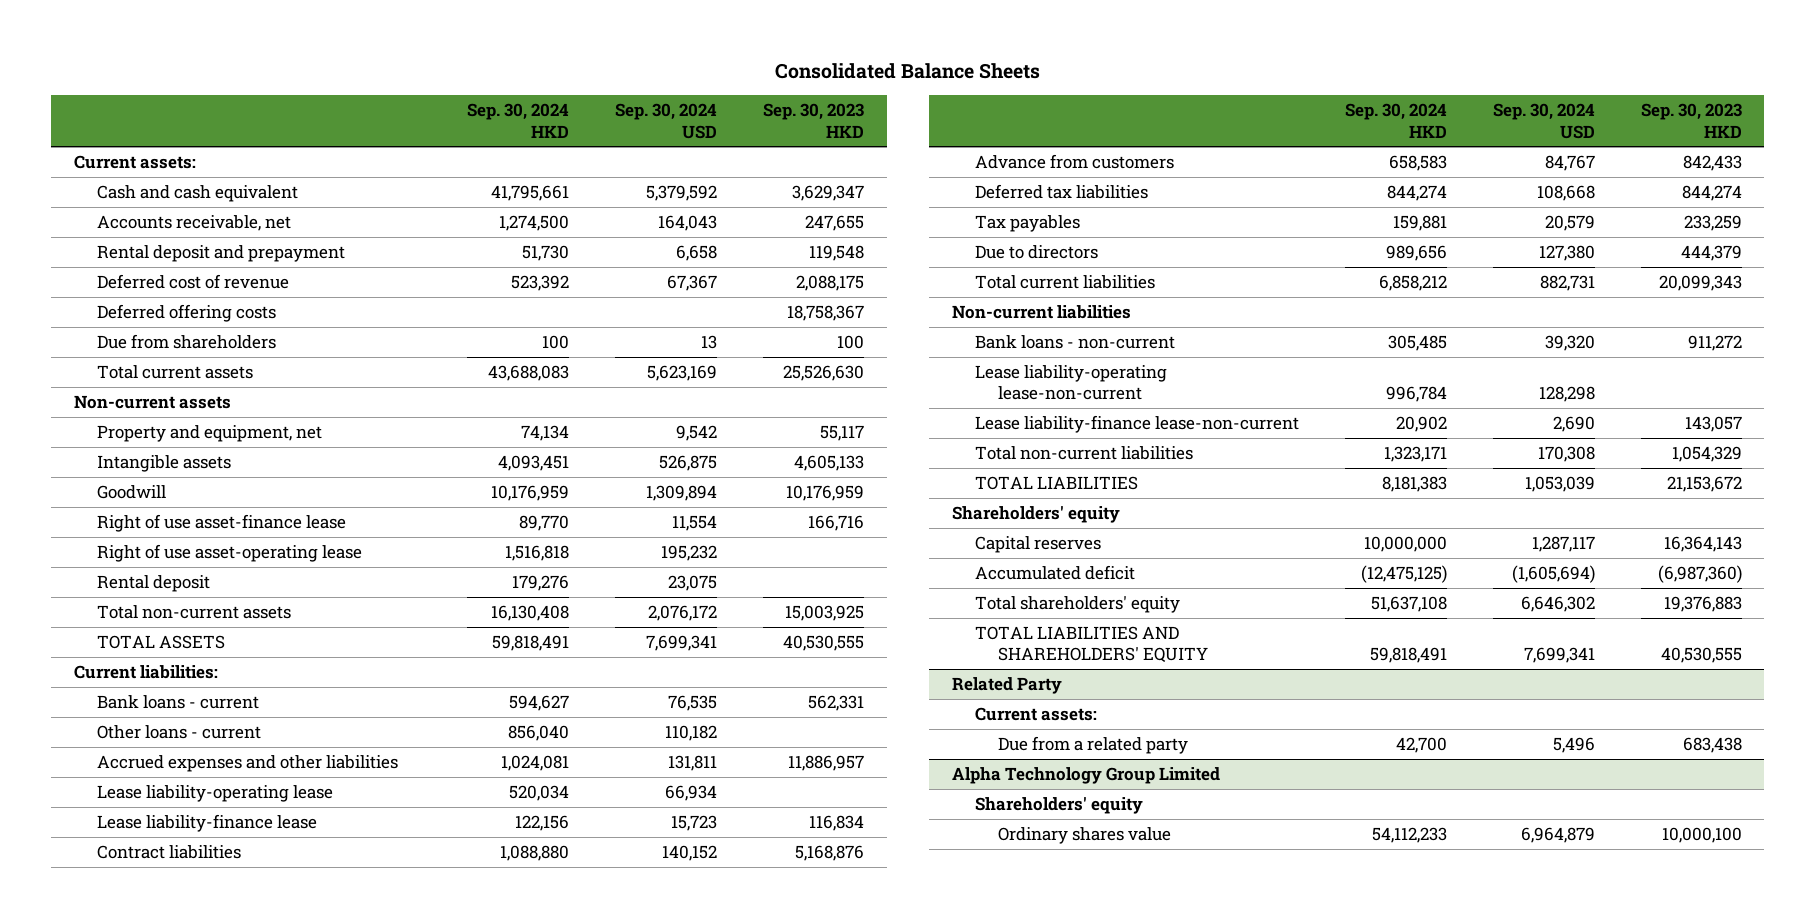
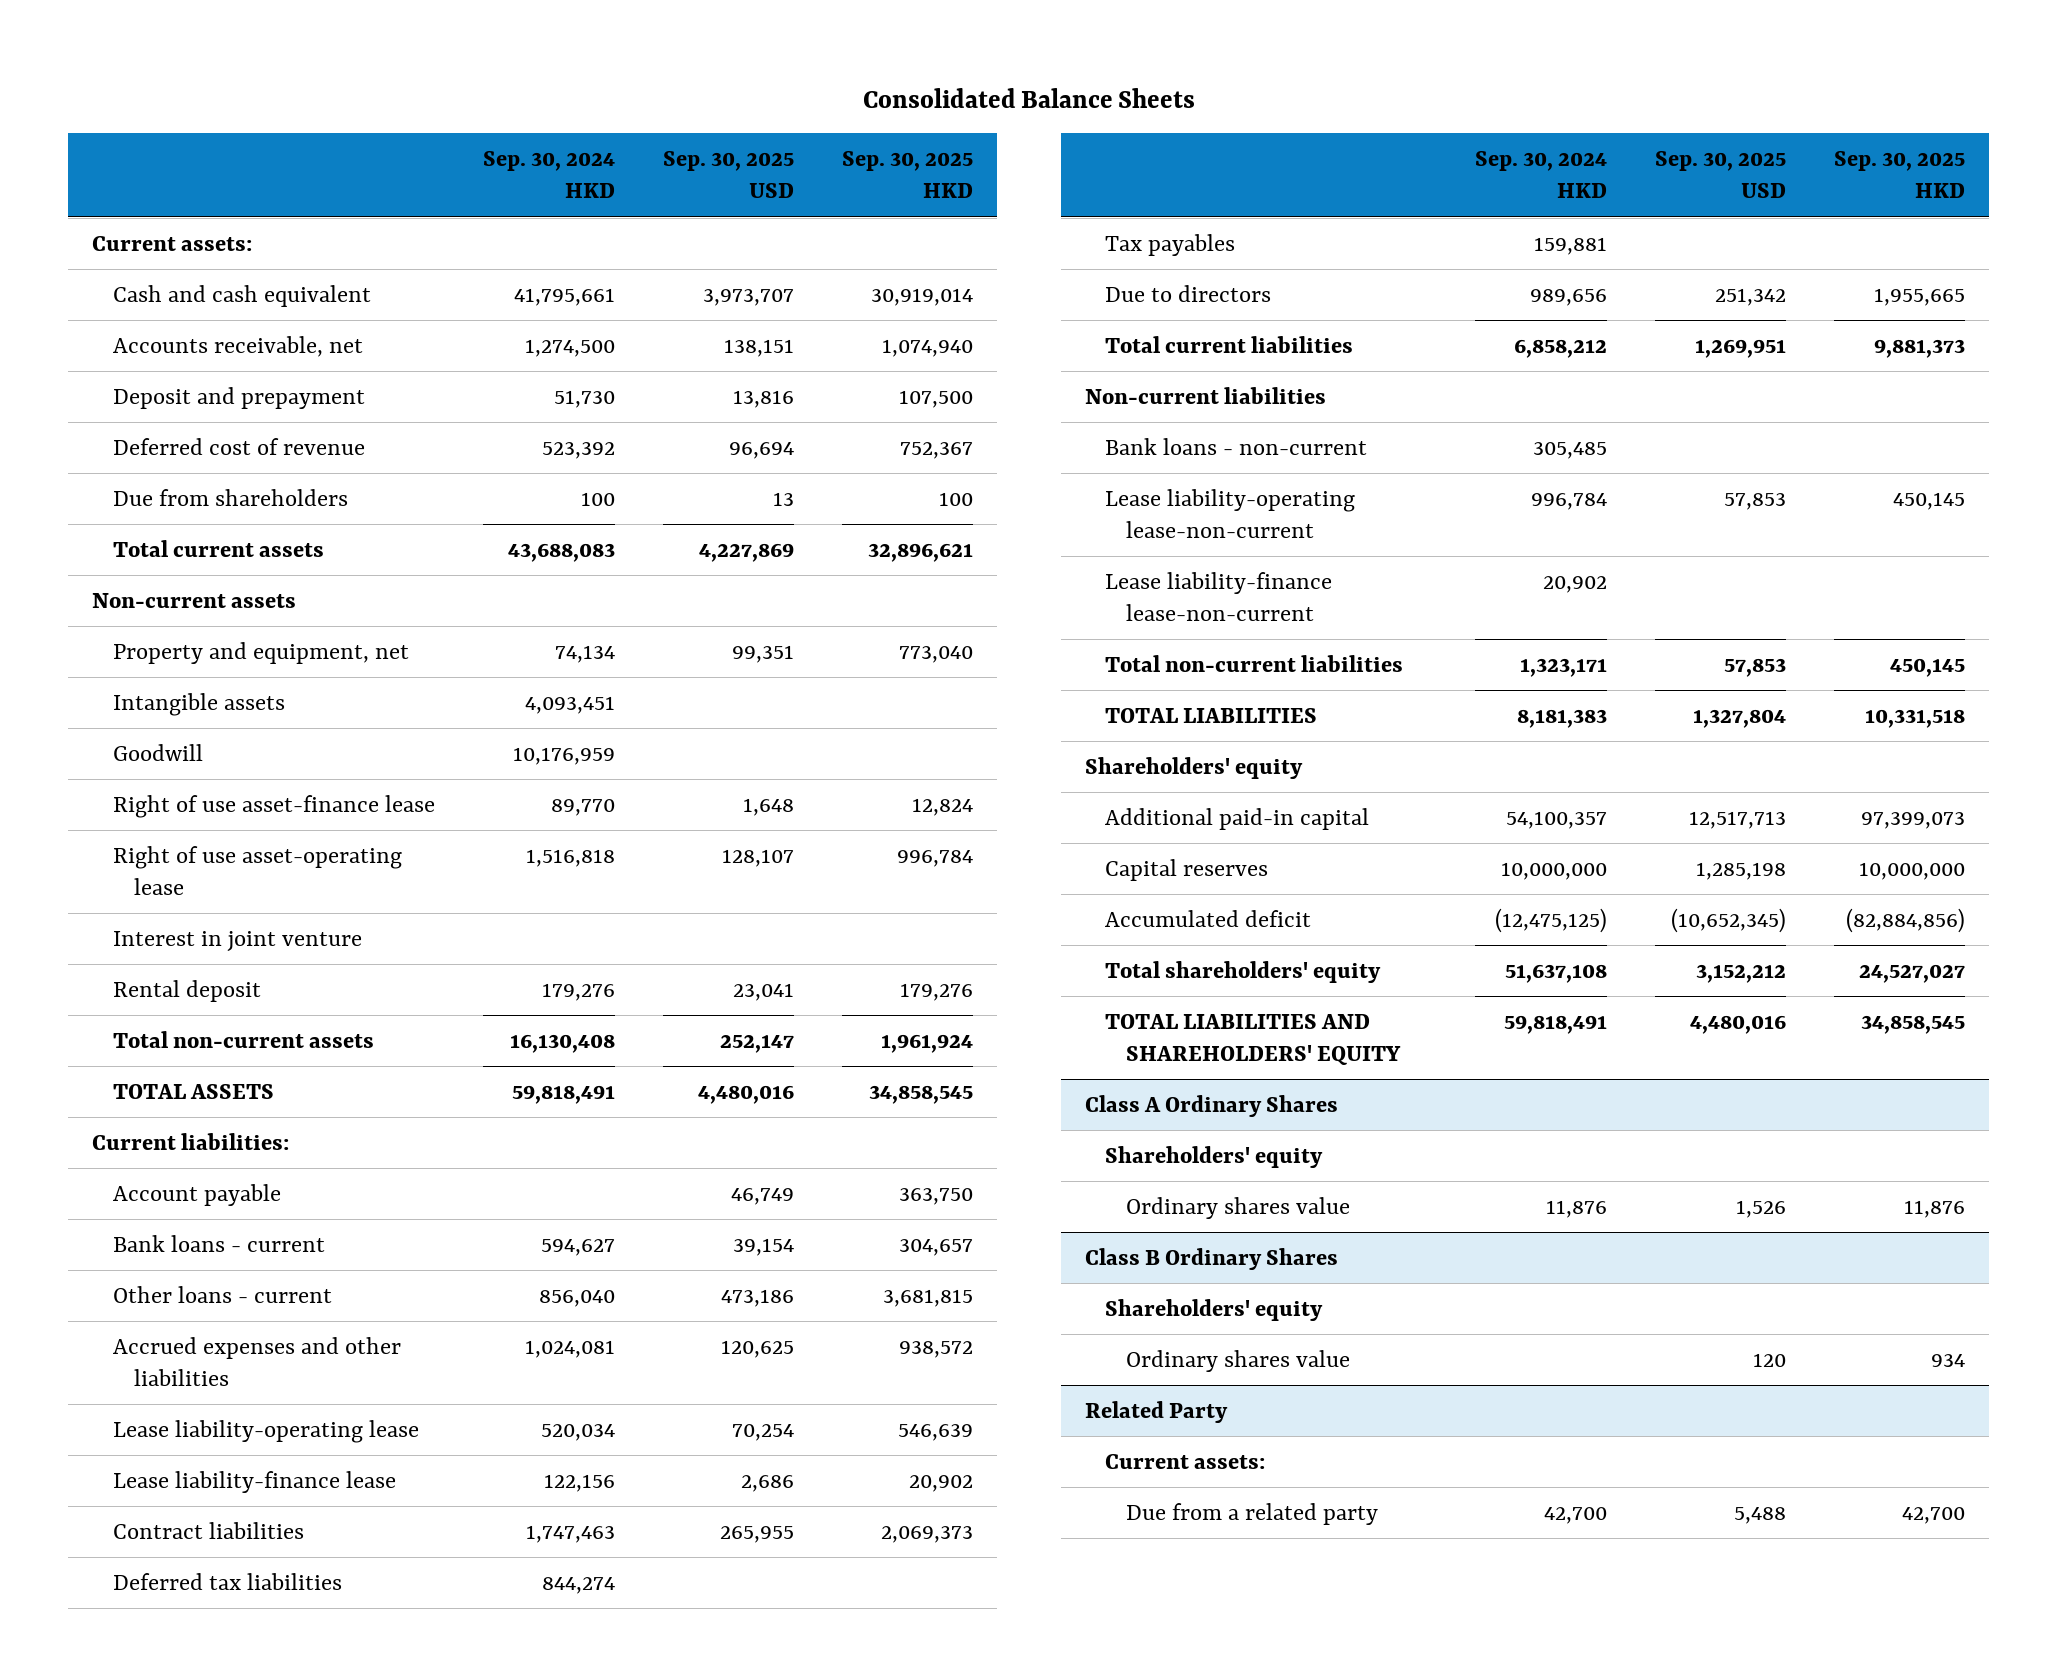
- | Sep. 30, 2024 HKD | Sep. 30, 2024 USD | Sep. 30, 2023 HKD
+ | Sep. 30, 2024 HKD | Sep. 30, 2025 USD | Sep. 30, 2025 HKD
- Rental deposit and prepayment | 51,730 | 6,658 | 119,548
+ Deposit and prepayment | 51,730 | 13,816 | 107,500
- Deferred offering costs | | | 18,758,367
+ Interest in joint venture
+ Account payable | | 46,749 | 363,750
- Contract liabilities | 1,088,880 | 140,152 | 5,168,876
- Advance from customers | 658,583 | 84,767 | 842,433
+ Contract liabilities | 1,747,463 | 265,955 | 2,069,373
+ Additional paid-in capital | 54,100,357 | 12,517,713 | 97,399,073
+ Class A Ordinary Shares
+ Shareholders' equity
+ Ordinary shares value | 11,876 | 1,526 | 11,876
+ Class B Ordinary Shares
+ Shareholders' equity
+ Ordinary shares value | | 120 | 934
- Alpha Technology Group Limited
- Shareholders' equity
- Ordinary shares value | 54,112,233 | 6,964,879 | 10,000,100

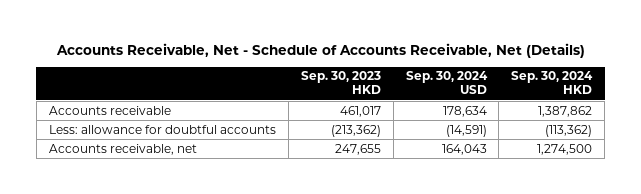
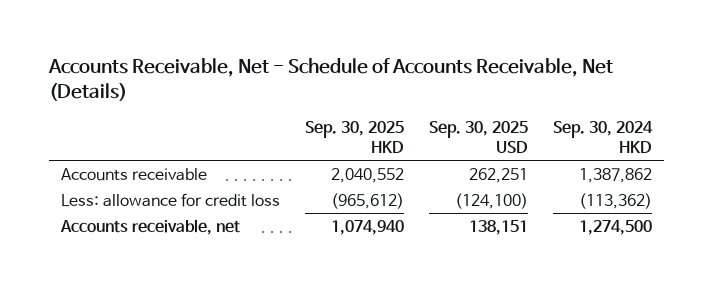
- | Sep. 30, 2023 HKD | Sep. 30, 2024 USD | Sep. 30, 2024 HKD
+ | Sep. 30, 2025 HKD | Sep. 30, 2025 USD | Sep. 30, 2024 HKD
- Less: allowance for doubtful accounts | (213,362) | (14,591) | (113,362)
+ Less: allowance for credit loss | (965,612) | (124,100) | (113,362)

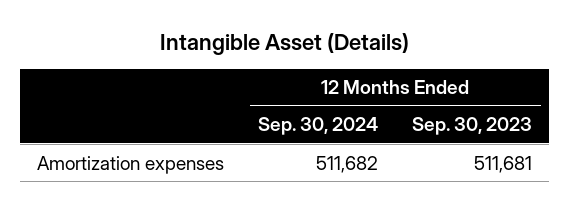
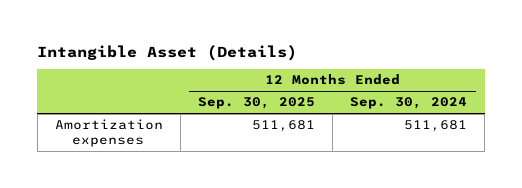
- | 12 Months Ended Sep. 30, 2024 | 12 Months Ended Sep. 30, 2023
+ | 12 Months Ended Sep. 30, 2025 | 12 Months Ended Sep. 30, 2024
- Amortization expenses | 511,682 | 511,681
+ Amortization expenses | 511,681 | 511,681

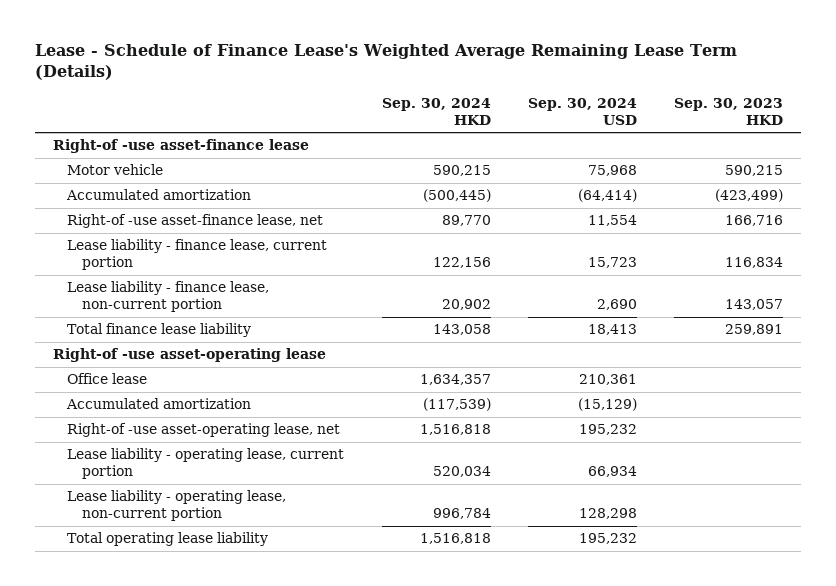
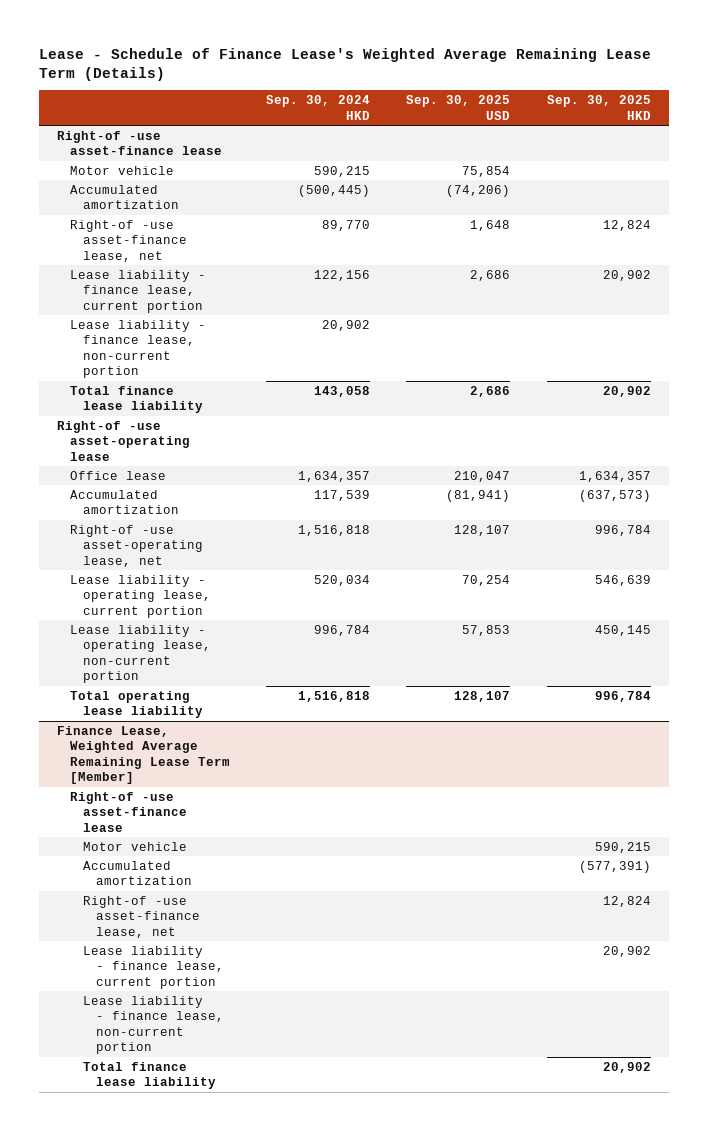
- | Sep. 30, 2024 HKD | Sep. 30, 2024 USD | Sep. 30, 2023 HKD
+ | Sep. 30, 2024 HKD | Sep. 30, 2025 USD | Sep. 30, 2025 HKD
- Accumulated amortization | (117,539) | (15,129) |
+ Accumulated amortization | 117,539 | (81,941) | (637,573)
+ Finance Lease, Weighted Average Remaining Lease Term [Member]
+ Right-of -use asset-finance lease
+ Motor vehicle | | | 590,215
+ Accumulated amortization | | | (577,391)
+ Right-of -use asset-finance lease, net | | | 12,824
+ Lease liability - finance lease, current portion | | | 20,902
+ Lease liability - finance lease, non-current portion
+ Total finance lease liability | | | 20,902

